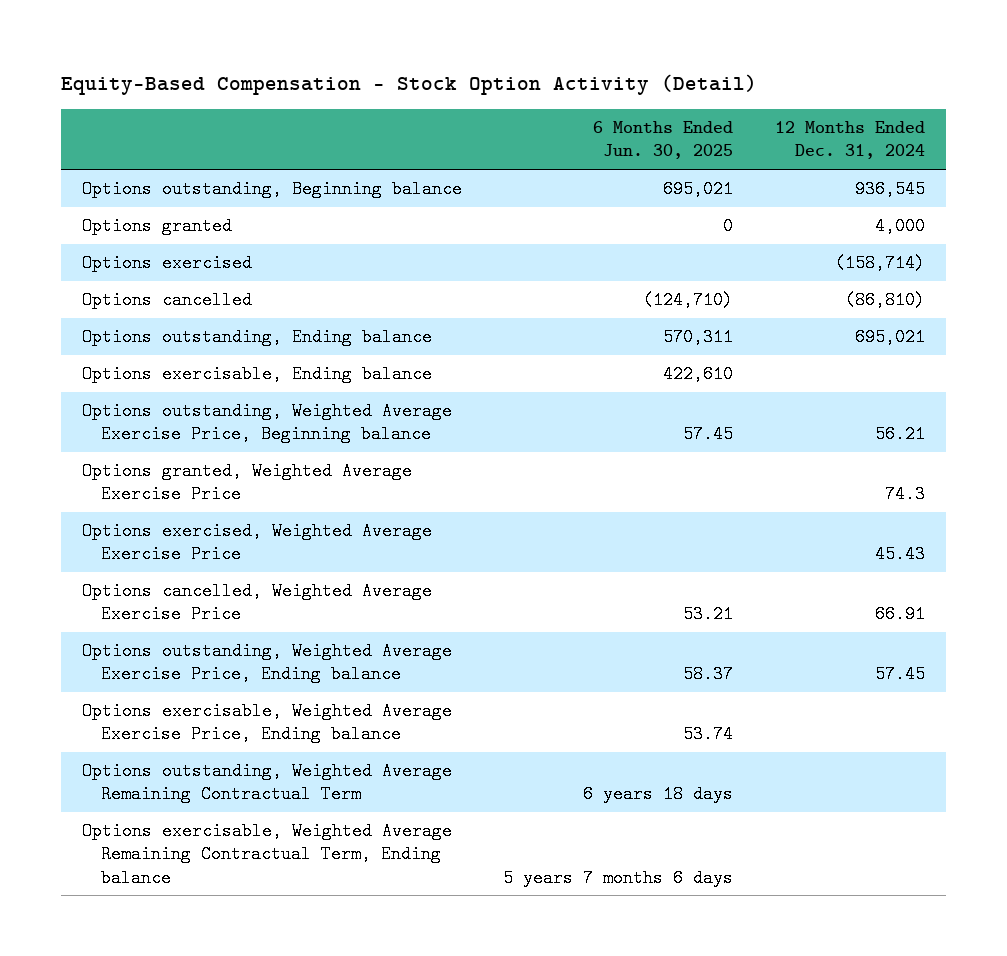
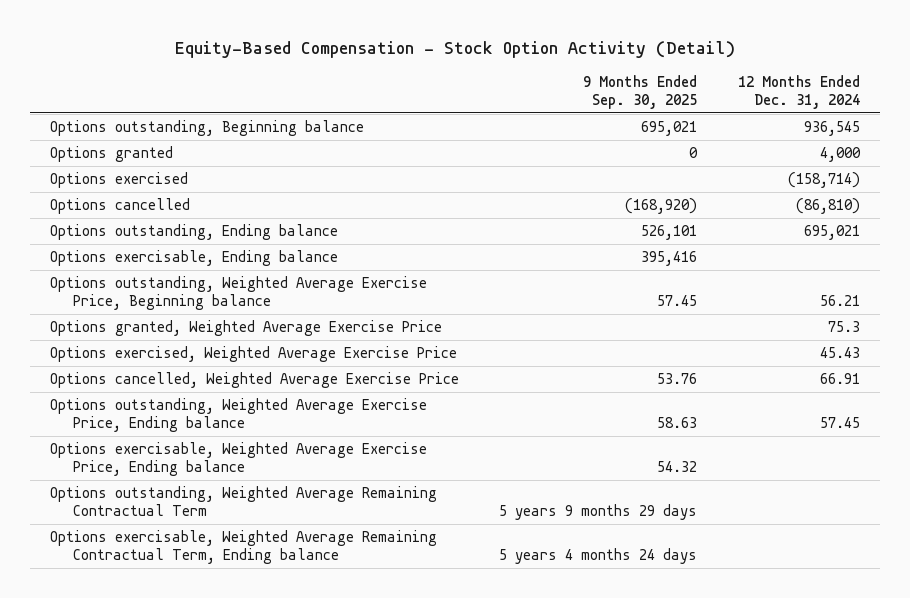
- | 6 Months Ended Jun. 30, 2025 | 12 Months Ended Dec. 31, 2024
+ | 9 Months Ended Sep. 30, 2025 | 12 Months Ended Dec. 31, 2024
- Options granted, Weighted Average Exercise Price | | 74.3
+ Options granted, Weighted Average Exercise Price | | 75.3

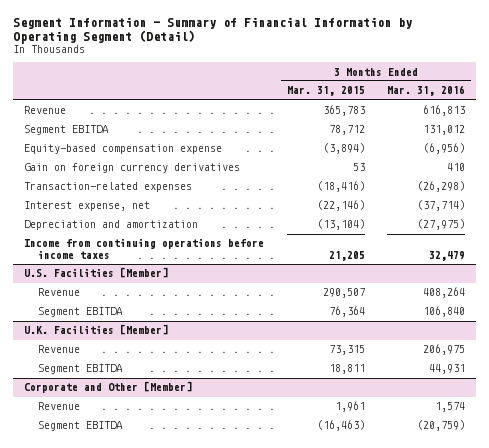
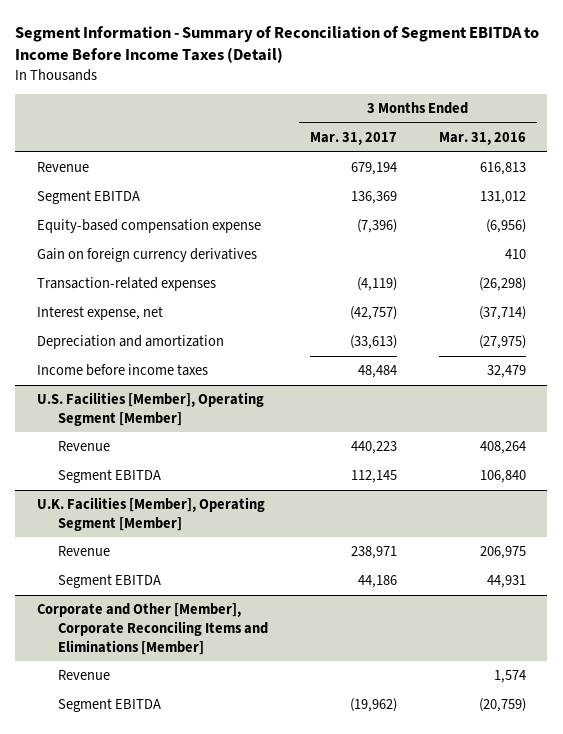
- Segment Information - Summary of Financial Information by Operating Segment (Detail)
+ Segment Information - Summary of Reconciliation of Segment EBITDA to Income Before Income Taxes (Detail)
- | 3 Months Ended Mar. 31, 2015 | 3 Months Ended Mar. 31, 2016
+ | 3 Months Ended Mar. 31, 2017 | 3 Months Ended Mar. 31, 2016
- Income from continuing operations before income taxes | 21,205 | 32,479
- U.S. Facilities [Member]
+ Income before income taxes | 48,484 | 32,479
+ U.S. Facilities [Member], Operating Segment [Member]
- U.K. Facilities [Member]
+ U.K. Facilities [Member], Operating Segment [Member]
- Corporate and Other [Member]
+ Corporate and Other [Member], Corporate Reconciling Items and Eliminations [Member]

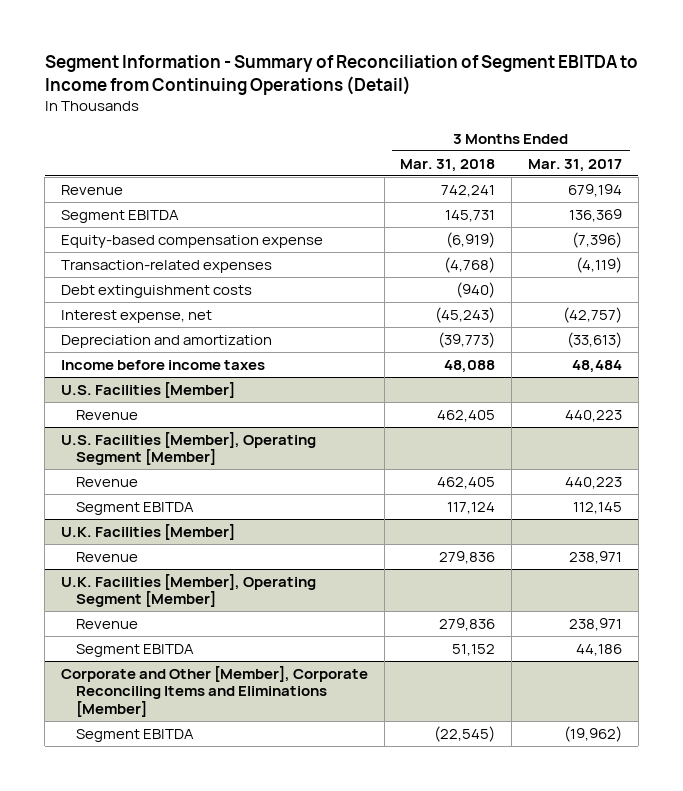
- Segment Information - Summary of Reconciliation of Segment EBITDA to Income Before Income Taxes (Detail)
+ Segment Information - Summary of Reconciliation of Segment EBITDA to Income from Continuing Operations (Detail)
- | 3 Months Ended Mar. 31, 2017 | 3 Months Ended Mar. 31, 2016
+ | 3 Months Ended Mar. 31, 2018 | 3 Months Ended Mar. 31, 2017
- Gain on foreign currency derivatives | | 410
+ Debt extinguishment costs | (940) |
+ U.S. Facilities [Member]
+ Revenue | 462,405 | 440,223
+ U.K. Facilities [Member]
+ Revenue | 279,836 | 238,971
@ Corporate and Other [Member], Corporate Reconciling Items and Eliminations [Member]
- Revenue | | 1,574

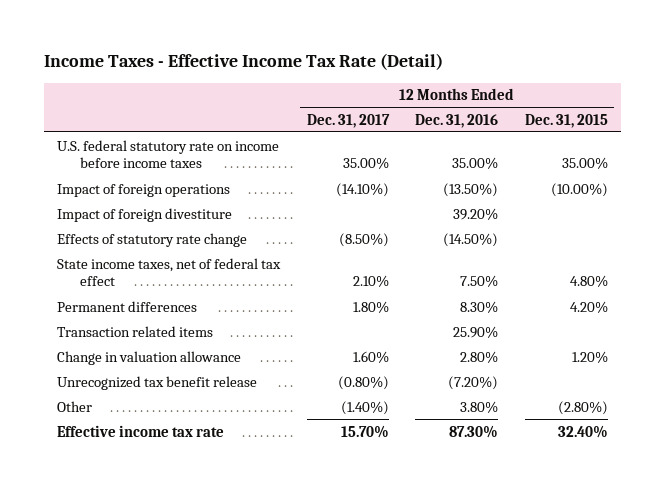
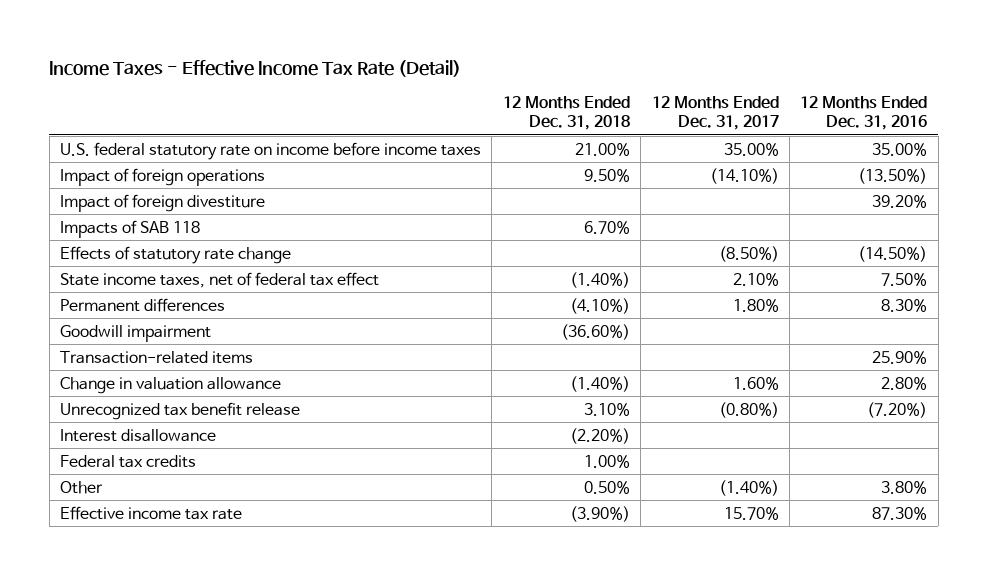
- | 12 Months Ended Dec. 31, 2017 | 12 Months Ended Dec. 31, 2016 | 12 Months Ended Dec. 31, 2015
+ | 12 Months Ended Dec. 31, 2018 | 12 Months Ended Dec. 31, 2017 | 12 Months Ended Dec. 31, 2016
+ Impacts of SAB 118 | 6.70% | |
- Transaction related items | | 25.90% |
+ Goodwill impairment | (36.60%) | |
+ Transaction-related items | | | 25.90%
+ Interest disallowance | (2.20%) | |
+ Federal tax credits | 1.00% | |

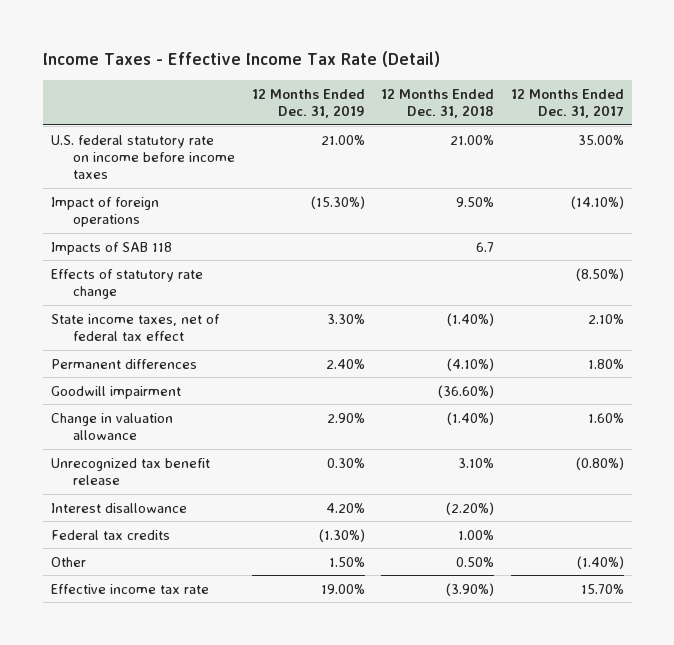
- | 12 Months Ended Dec. 31, 2018 | 12 Months Ended Dec. 31, 2017 | 12 Months Ended Dec. 31, 2016
+ | 12 Months Ended Dec. 31, 2019 | 12 Months Ended Dec. 31, 2018 | 12 Months Ended Dec. 31, 2017
- Impact of foreign divestiture | | | 39.20%
- Impacts of SAB 118 | 6.70% | |
+ Impacts of SAB 118 | | 6.7 |
- Transaction-related items | | | 25.90%

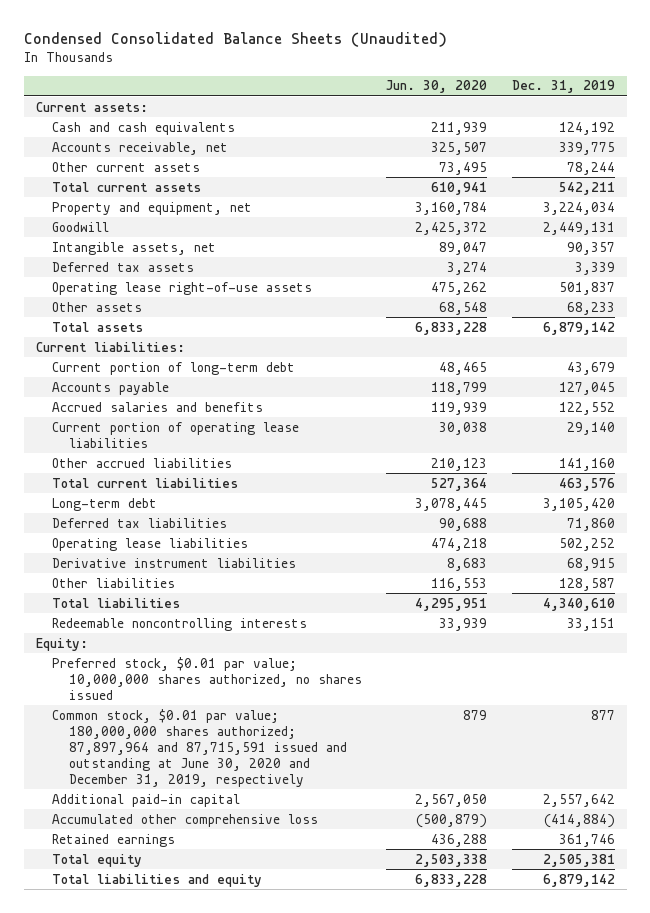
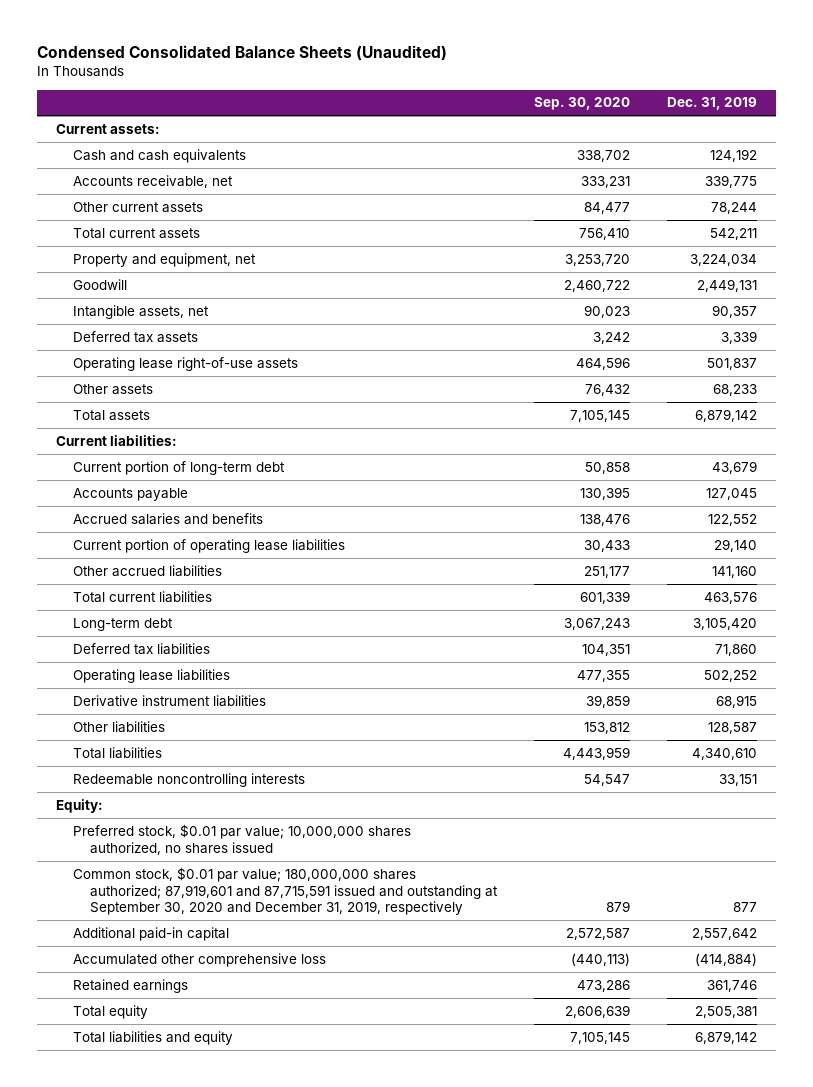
- | Jun. 30, 2020 | Dec. 31, 2019
+ | Sep. 30, 2020 | Dec. 31, 2019
- Common stock, $0.01 par value; 180,000,000 shares authorized; 87,897,964 and 87,715,591 issued and outstanding at June 30, 2020 and December 31, 2019, respectively | 879 | 877
+ Common stock, $0.01 par value; 180,000,000 shares authorized; 87,919,601 and 87,715,591 issued and outstanding at September 30, 2020 and December 31, 2019, respectively | 879 | 877

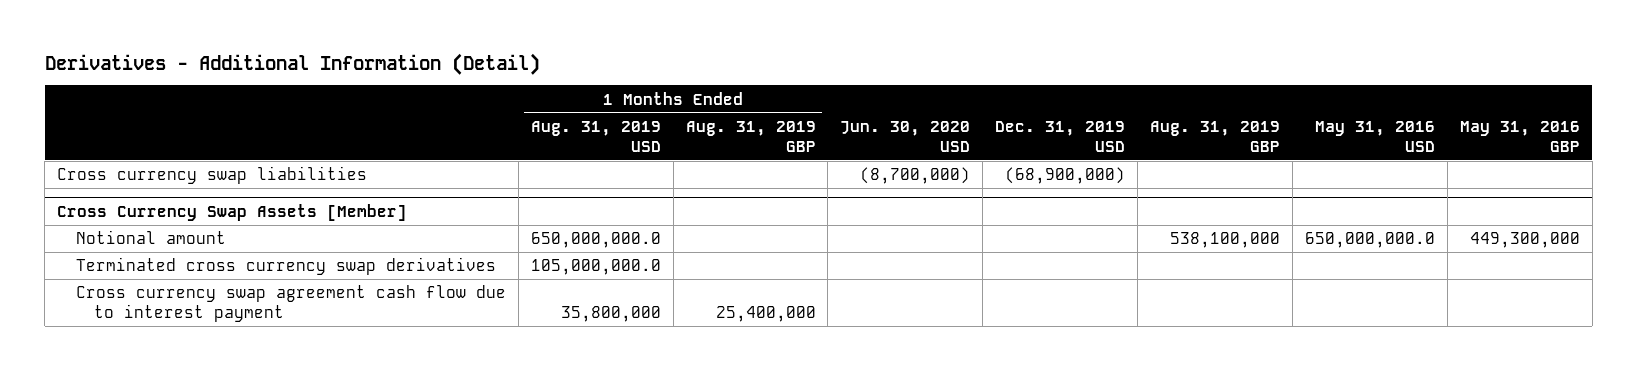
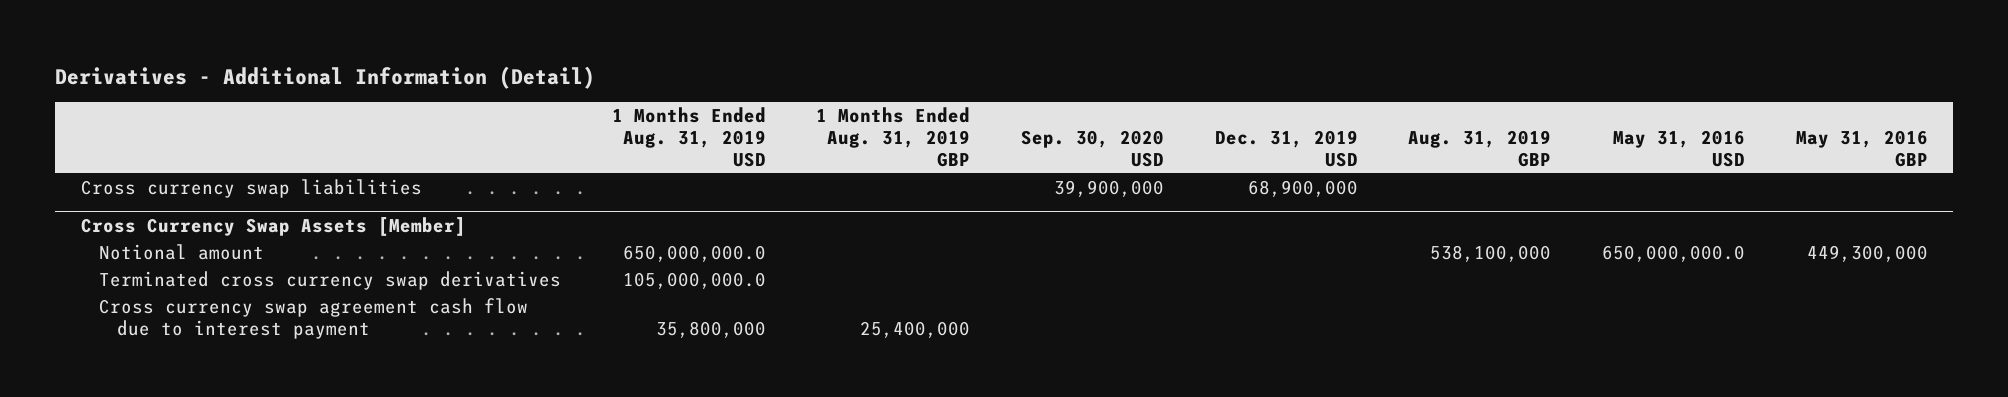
- | 1 Months Ended Aug. 31, 2019 USD | 1 Months Ended Aug. 31, 2019 GBP | Jun. 30, 2020 USD | Dec. 31, 2019 USD | Aug. 31, 2019 GBP | May 31, 2016 USD | May 31, 2016 GBP
+ | 1 Months Ended Aug. 31, 2019 USD | 1 Months Ended Aug. 31, 2019 GBP | Sep. 30, 2020 USD | Dec. 31, 2019 USD | Aug. 31, 2019 GBP | May 31, 2016 USD | May 31, 2016 GBP
- Cross currency swap liabilities | | | (8,700,000) | (68,900,000) | | |
+ Cross currency swap liabilities | | | 39,900,000 | 68,900,000 | | |

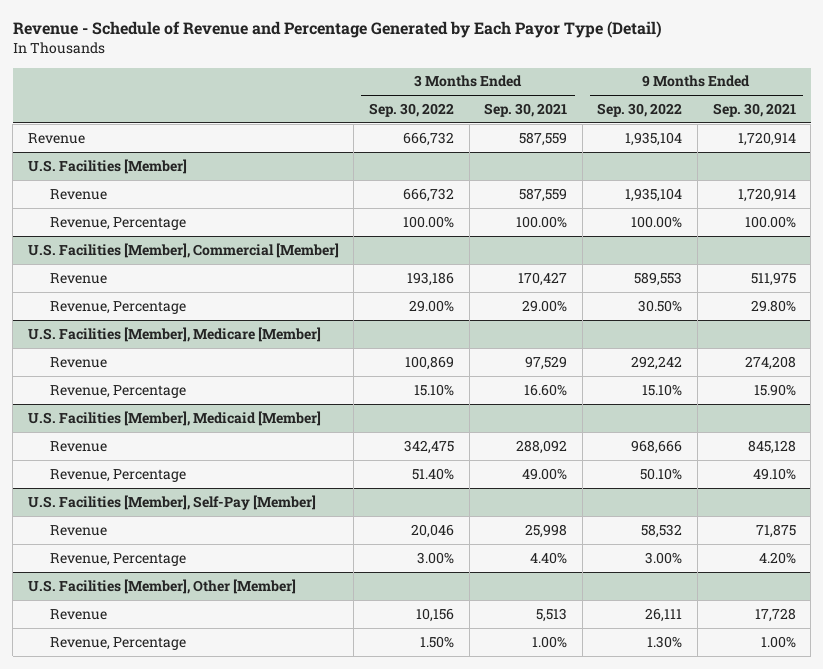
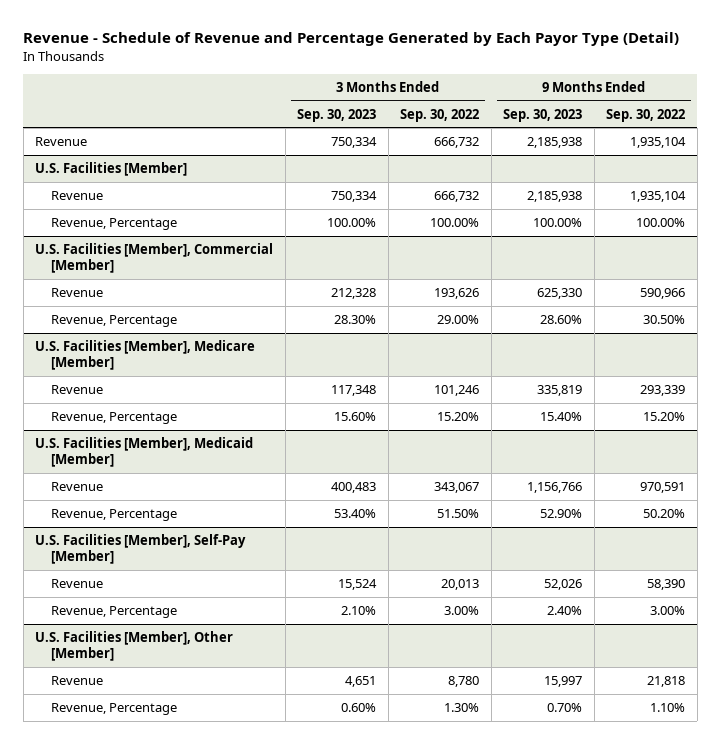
- | 3 Months Ended Sep. 30, 2022 | 3 Months Ended Sep. 30, 2021 | 9 Months Ended Sep. 30, 2022 | 9 Months Ended Sep. 30, 2021
+ | 3 Months Ended Sep. 30, 2023 | 3 Months Ended Sep. 30, 2022 | 9 Months Ended Sep. 30, 2023 | 9 Months Ended Sep. 30, 2022
@ U.S. Facilities [Member], Commercial [Member]
- Revenue | 193,186 | 170,427 | 589,553 | 511,975
+ Revenue | 212,328 | 193,626 | 625,330 | 590,966
@ U.S. Facilities [Member], Medicare [Member]
- Revenue | 100,869 | 97,529 | 292,242 | 274,208
- Revenue, Percentage | 15.10% | 16.60% | 15.10% | 15.90%
+ Revenue | 117,348 | 101,246 | 335,819 | 293,339
+ Revenue, Percentage | 15.60% | 15.20% | 15.40% | 15.20%
@ U.S. Facilities [Member], Medicaid [Member]
- Revenue | 342,475 | 288,092 | 968,666 | 845,128
- Revenue, Percentage | 51.40% | 49.00% | 50.10% | 49.10%
+ Revenue | 400,483 | 343,067 | 1,156,766 | 970,591
+ Revenue, Percentage | 53.40% | 51.50% | 52.90% | 50.20%
@ U.S. Facilities [Member], Self-Pay [Member]
- Revenue | 20,046 | 25,998 | 58,532 | 71,875
+ Revenue | 15,524 | 20,013 | 52,026 | 58,390
@ U.S. Facilities [Member], Other [Member]
- Revenue | 10,156 | 5,513 | 26,111 | 17,728
- Revenue, Percentage | 1.50% | 1.00% | 1.30% | 1.00%
+ Revenue | 4,651 | 8,780 | 15,997 | 21,818
+ Revenue, Percentage | 0.60% | 1.30% | 0.70% | 1.10%

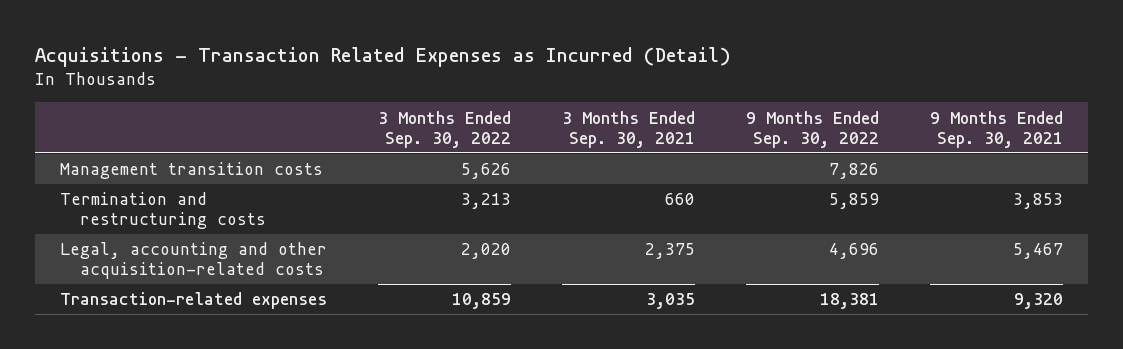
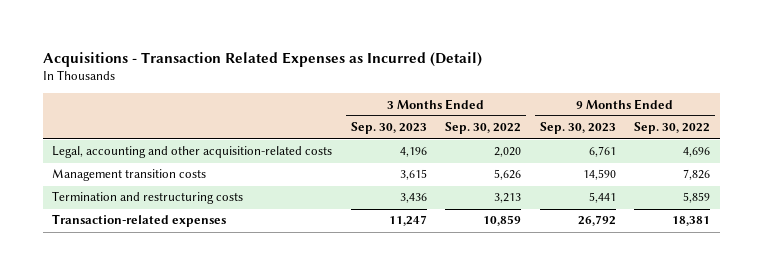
- | 3 Months Ended Sep. 30, 2022 | 3 Months Ended Sep. 30, 2021 | 9 Months Ended Sep. 30, 2022 | 9 Months Ended Sep. 30, 2021
+ | 3 Months Ended Sep. 30, 2023 | 3 Months Ended Sep. 30, 2022 | 9 Months Ended Sep. 30, 2023 | 9 Months Ended Sep. 30, 2022
moved up: Legal, accounting and other acquisition-related costs | 4,196 | 2,020 | 6,761 | 4,696

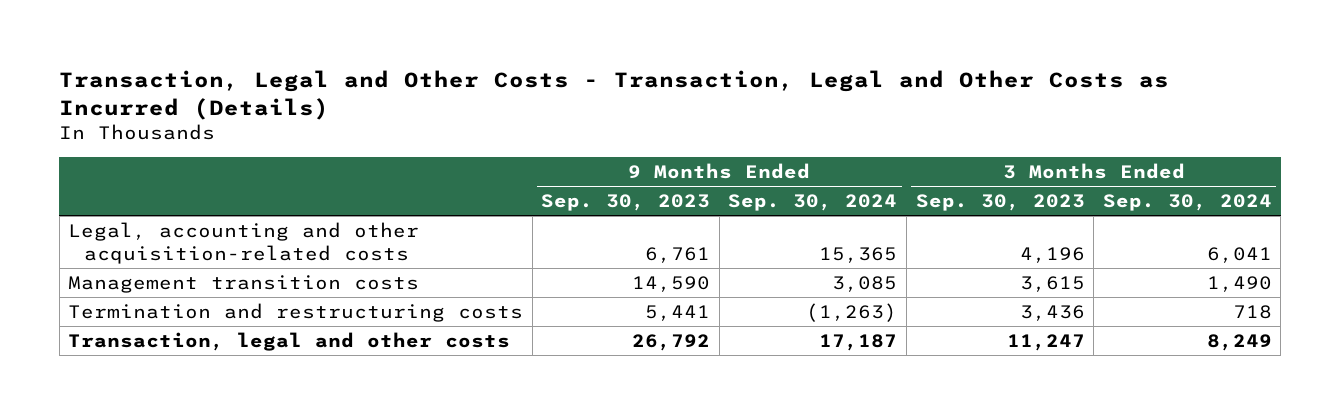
- Acquisitions - Transaction Related Expenses as Incurred (Detail)
+ Transaction, Legal and Other Costs - Transaction, Legal and Other Costs as Incurred (Details)
- | 3 Months Ended Sep. 30, 2023 | 3 Months Ended Sep. 30, 2022 | 9 Months Ended Sep. 30, 2023 | 9 Months Ended Sep. 30, 2022
+ | 9 Months Ended Sep. 30, 2023 | 9 Months Ended Sep. 30, 2024 | 3 Months Ended Sep. 30, 2023 | 3 Months Ended Sep. 30, 2024
- Transaction-related expenses | 11,247 | 10,859 | 26,792 | 18,381
+ Transaction, legal and other costs | 26,792 | 17,187 | 11,247 | 8,249

